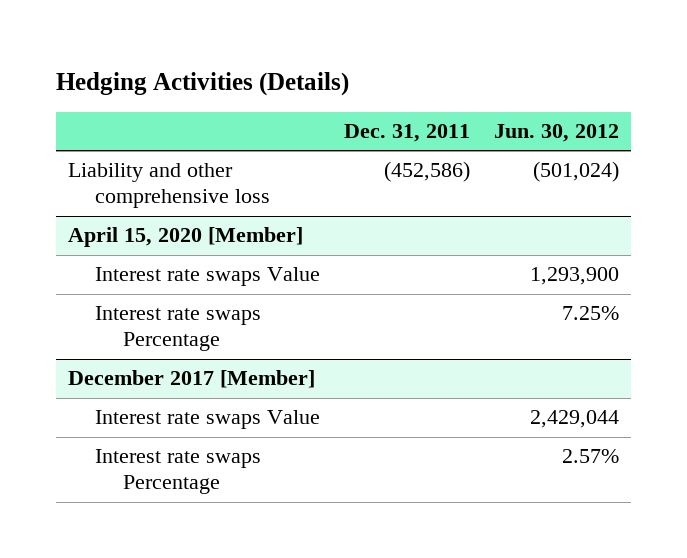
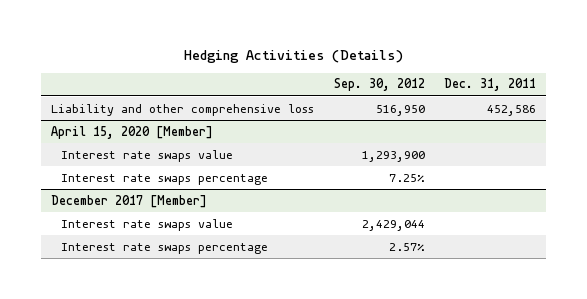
- | Dec. 31, 2011 | Jun. 30, 2012
+ | Sep. 30, 2012 | Dec. 31, 2011
- Liability and other comprehensive loss | (452,586) | (501,024)
+ Liability and other comprehensive loss | 516,950 | 452,586
@ April 15, 2020 [Member]
- Interest rate swaps Value | | 1,293,900
- Interest rate swaps Percentage | | 7.25%
+ Interest rate swaps value | 1,293,900 |
+ Interest rate swaps percentage | 7.25% |
@ December 2017 [Member]
- Interest rate swaps Value | | 2,429,044
- Interest rate swaps Percentage | | 2.57%
+ Interest rate swaps value | 2,429,044 |
+ Interest rate swaps percentage | 2.57% |

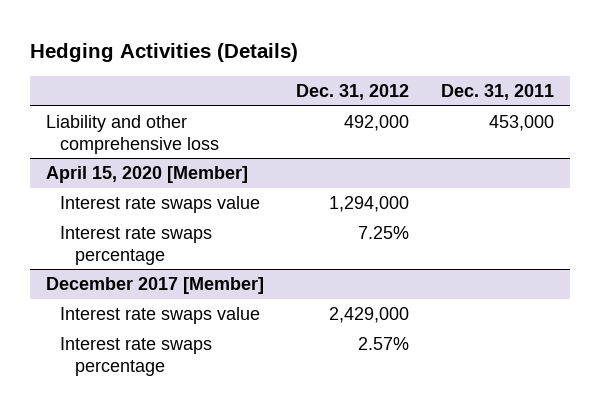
- | Sep. 30, 2012 | Dec. 31, 2011
+ | Dec. 31, 2012 | Dec. 31, 2011
- Liability and other comprehensive loss | 516,950 | 452,586
+ Liability and other comprehensive loss | 492,000 | 453,000

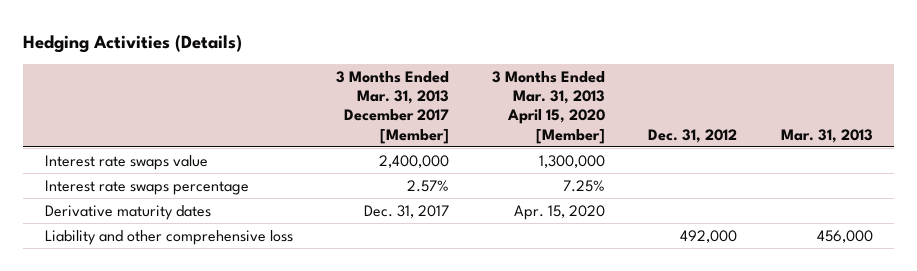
- | Dec. 31, 2012 | Dec. 31, 2011
+ | 3 Months Ended Mar. 31, 2013 December 2017 [Member] | 3 Months Ended Mar. 31, 2013 April 15, 2020 [Member] | Dec. 31, 2012 | Mar. 31, 2013
+ Interest rate swaps value | 2,400,000 | 1,300,000 | |
+ Interest rate swaps percentage | 2.57% | 7.25% | |
+ Derivative maturity dates | Dec. 31, 2017 | Apr. 15, 2020 | |
- April 15, 2020 [Member]
- Interest rate swaps value | 1,294,000 |
- Interest rate swaps percentage | 7.25% |
- December 2017 [Member]
- Interest rate swaps value | 2,429,000 |
- Interest rate swaps percentage | 2.57% |

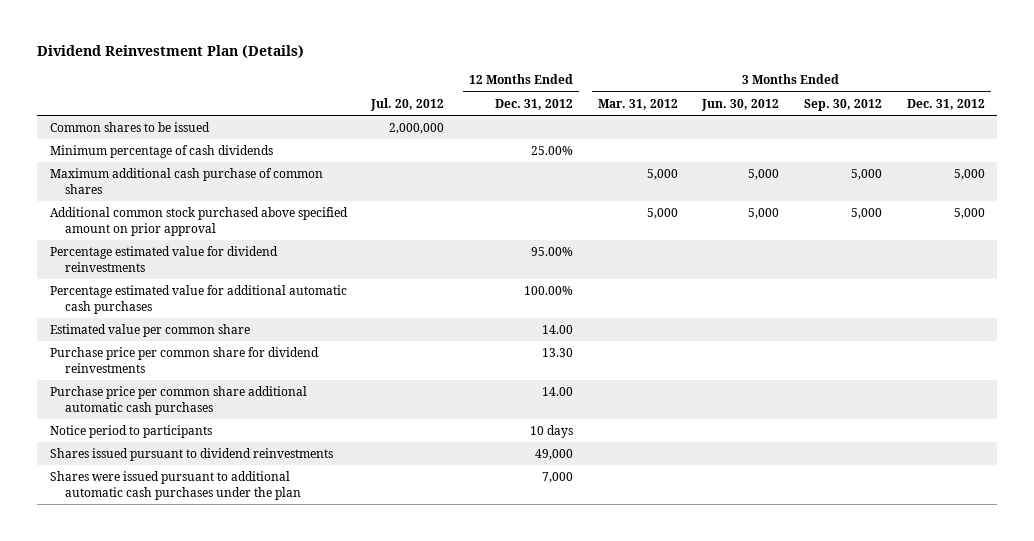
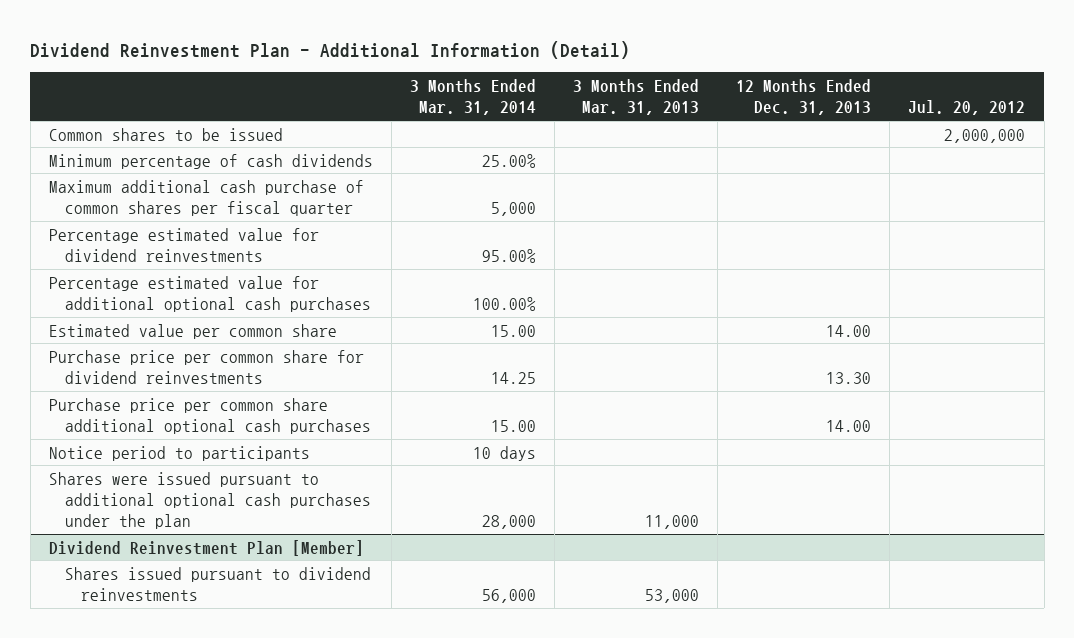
- Dividend Reinvestment Plan (Details)
+ Dividend Reinvestment Plan - Additional Information (Detail)
- | Jul. 20, 2012 | 12 Months Ended Dec. 31, 2012 | 3 Months Ended Mar. 31, 2012 | 3 Months Ended Jun. 30, 2012 | 3 Months Ended Sep. 30, 2012 | 3 Months Ended Dec. 31, 2012
+ | 3 Months Ended Mar. 31, 2014 | 3 Months Ended Mar. 31, 2013 | 12 Months Ended Dec. 31, 2013 | Jul. 20, 2012
- Maximum additional cash purchase of common shares | | | 5,000 | 5,000 | 5,000 | 5,000
- Additional common stock purchased above specified amount on prior approval | | | 5,000 | 5,000 | 5,000 | 5,000
+ Maximum additional cash purchase of common shares per fiscal quarter | 5,000 | | |
- Percentage estimated value for additional automatic cash purchases | | 100.00% | | | |
+ Percentage estimated value for additional optional cash purchases | 100.00% | | |
- Purchase price per common share additional automatic cash purchases | | 14.00 | | | |
+ Purchase price per common share additional optional cash purchases | 15.00 | | 14.00 |
- Shares issued pursuant to dividend reinvestments | | 49,000 | | | |
- Shares were issued pursuant to additional automatic cash purchases under the plan | | 7,000 | | | |
+ Shares were issued pursuant to additional optional cash purchases under the plan | 28,000 | 11,000 | |
+ Dividend Reinvestment Plan [Member]
+ Shares issued pursuant to dividend reinvestments | 56,000 | 53,000 | |

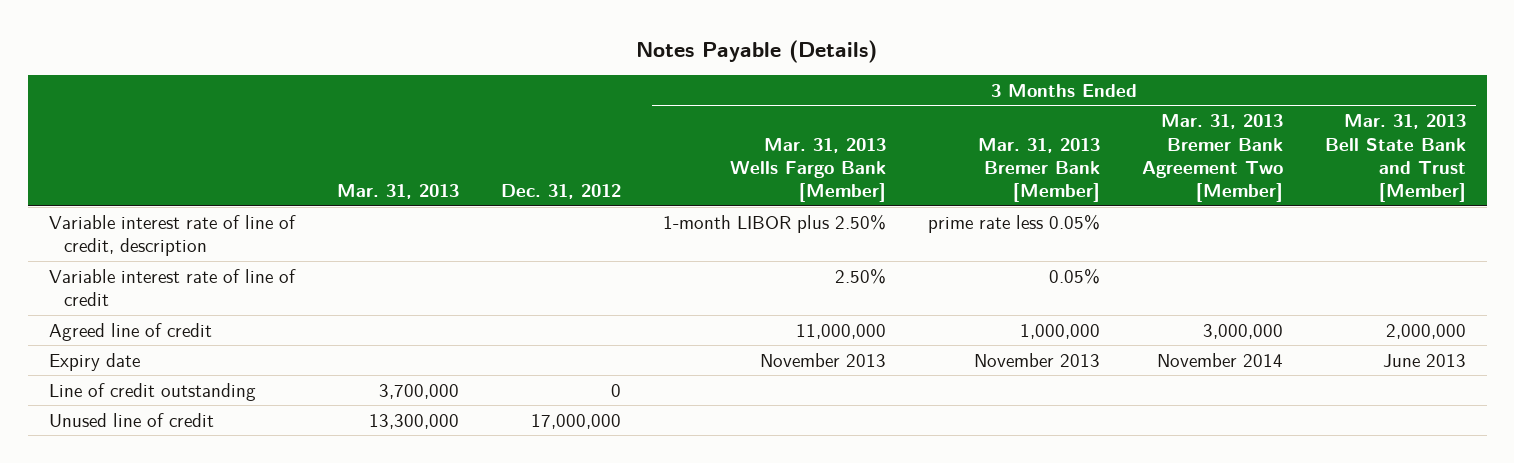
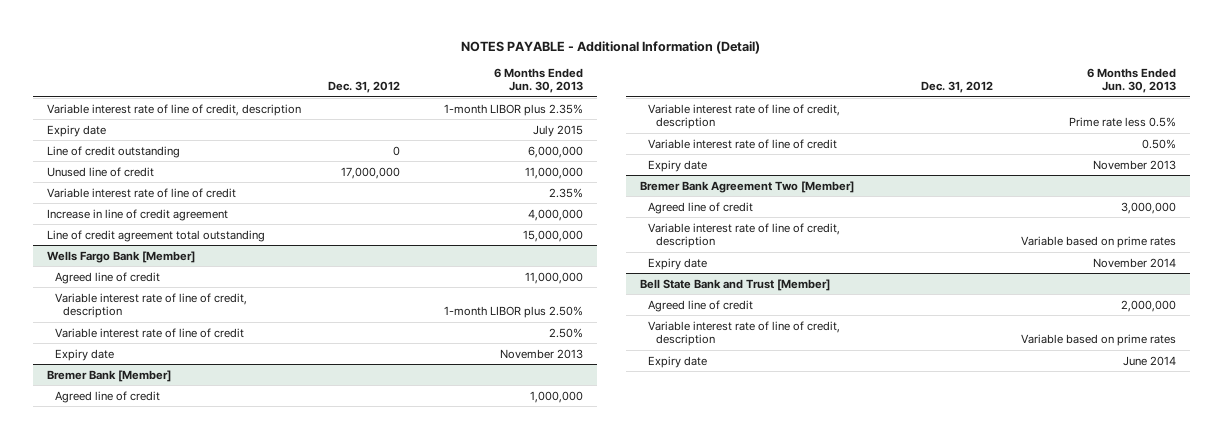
- Notes Payable (Details)
+ NOTES PAYABLE - Additional Information (Detail)
- | Mar. 31, 2013 | Dec. 31, 2012 | 3 Months Ended Mar. 31, 2013 Wells Fargo Bank [Member] | 3 Months Ended Mar. 31, 2013 Bremer Bank [Member] | 3 Months Ended Mar. 31, 2013 Bremer Bank Agreement Two [Member] | 3 Months Ended Mar. 31, 2013 Bell State Bank and Trust [Member]
+ | Dec. 31, 2012 | 6 Months Ended Jun. 30, 2013
- Agreed line of credit | | | 11,000,000 | 1,000,000 | 3,000,000 | 2,000,000
moved down: Variable interest rate of line of credit | | 2.35%
+ Increase in line of credit agreement | | 4,000,000
+ Line of credit agreement total outstanding | | 15,000,000
+ Wells Fargo Bank [Member]
+ Agreed line of credit | | 11,000,000
+ Variable interest rate of line of credit, description | | 1-month LIBOR plus 2.50%
+ Variable interest rate of line of credit | | 2.50%
+ Expiry date | | November 2013
+ Bremer Bank [Member]
+ Agreed line of credit | | 1,000,000
+ Variable interest rate of line of credit, description | | Prime rate less 0.5%
+ Variable interest rate of line of credit | | 0.50%
+ Expiry date | | November 2013
+ Bremer Bank Agreement Two [Member]
+ Agreed line of credit | | 3,000,000
+ Variable interest rate of line of credit, description | | Variable based on prime rates
+ Expiry date | | November 2014
+ Bell State Bank and Trust [Member]
+ Agreed line of credit | | 2,000,000
+ Variable interest rate of line of credit, description | | Variable based on prime rates
+ Expiry date | | June 2014

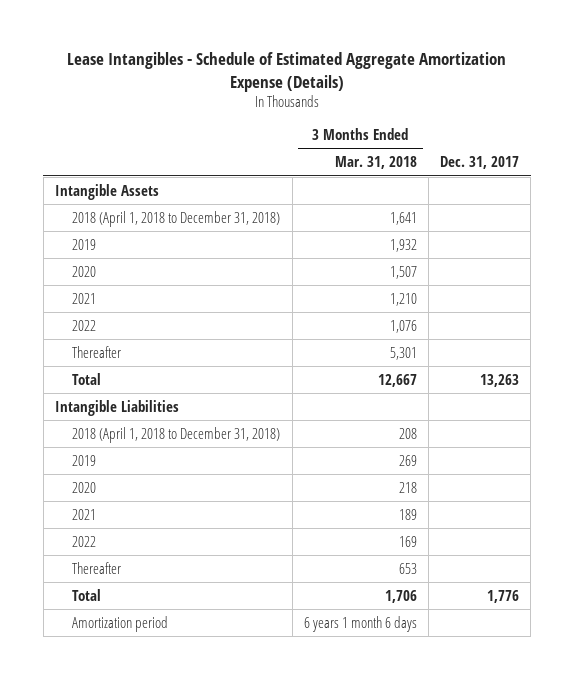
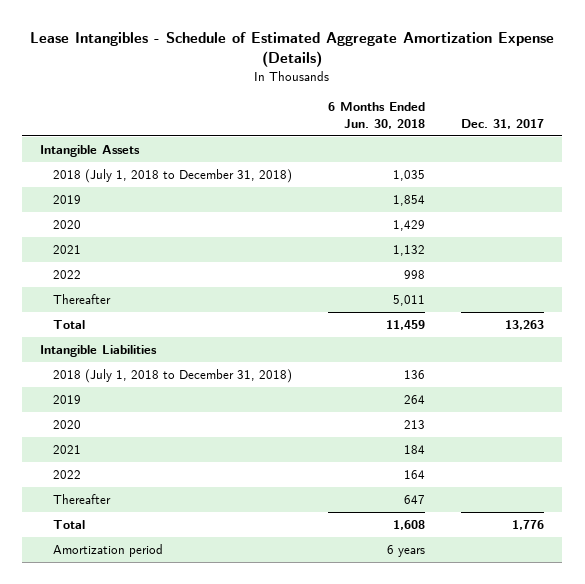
- | 3 Months Ended Mar. 31, 2018 | Dec. 31, 2017
+ | 6 Months Ended Jun. 30, 2018 | Dec. 31, 2017
- 2018 (April 1, 2018 to December 31, 2018) | 1,641 |
+ 2018 (July 1, 2018 to December 31, 2018) | 1,035 |
- 2018 (April 1, 2018 to December 31, 2018) | 208 |
+ 2018 (July 1, 2018 to December 31, 2018) | 136 |

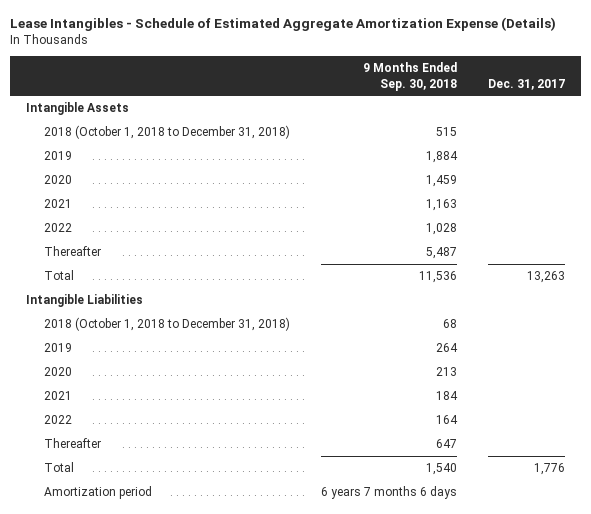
- | 6 Months Ended Jun. 30, 2018 | Dec. 31, 2017
+ | 9 Months Ended Sep. 30, 2018 | Dec. 31, 2017
- 2018 (July 1, 2018 to December 31, 2018) | 1,035 |
+ 2018 (October 1, 2018 to December 31, 2018) | 515 |
- 2018 (July 1, 2018 to December 31, 2018) | 136 |
+ 2018 (October 1, 2018 to December 31, 2018) | 68 |

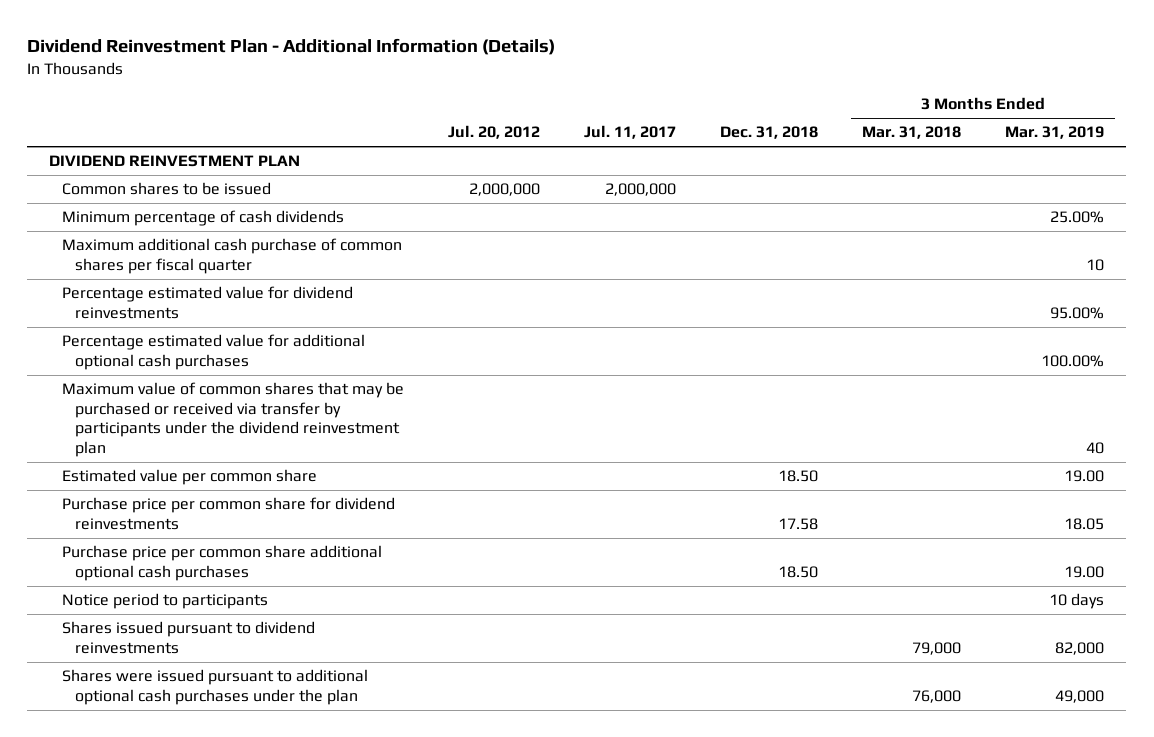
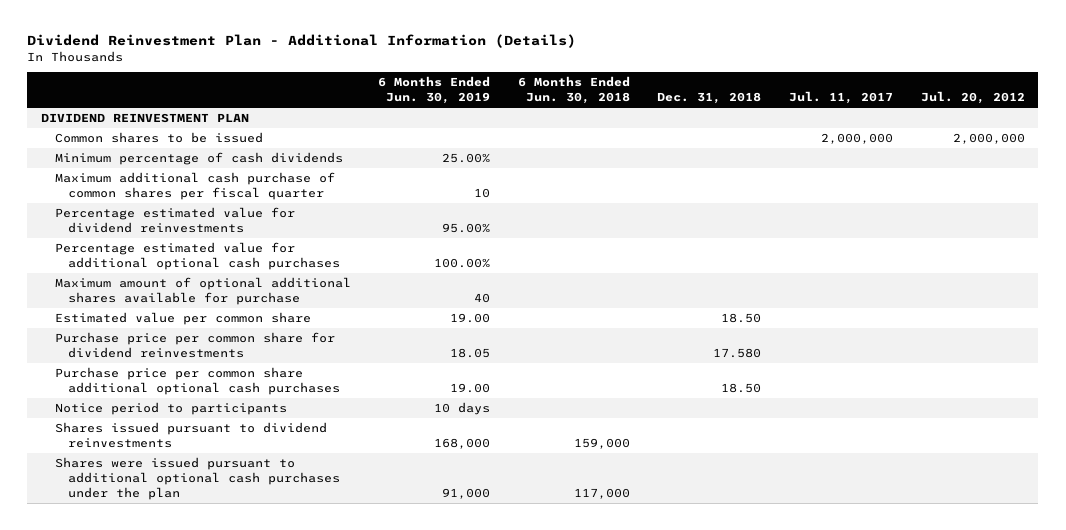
- | Jul. 20, 2012 | Jul. 11, 2017 | Dec. 31, 2018 | 3 Months Ended Mar. 31, 2018 | 3 Months Ended Mar. 31, 2019
+ | 6 Months Ended Jun. 30, 2019 | 6 Months Ended Jun. 30, 2018 | Dec. 31, 2018 | Jul. 11, 2017 | Jul. 20, 2012
- Maximum value of common shares that may be purchased or received via transfer by participants under the dividend reinvestment plan | | | | | 40
+ Maximum amount of optional additional shares available for purchase | 40 | | | |
- Purchase price per common share for dividend reinvestments | | | 17.58 | | 18.05
+ Purchase price per common share for dividend reinvestments | 18.05 | | 17.580 | |

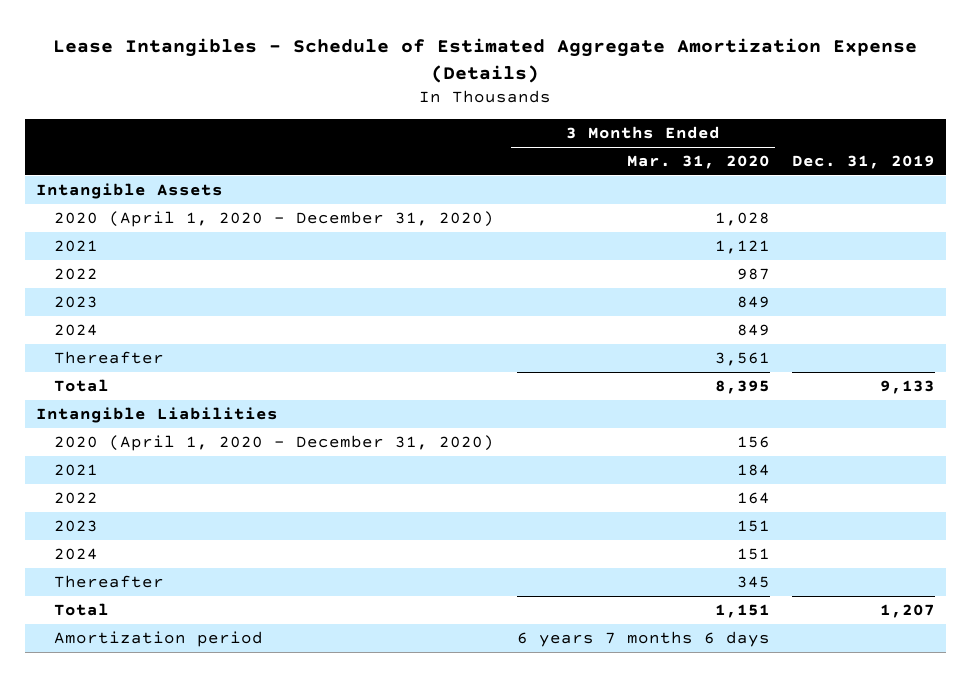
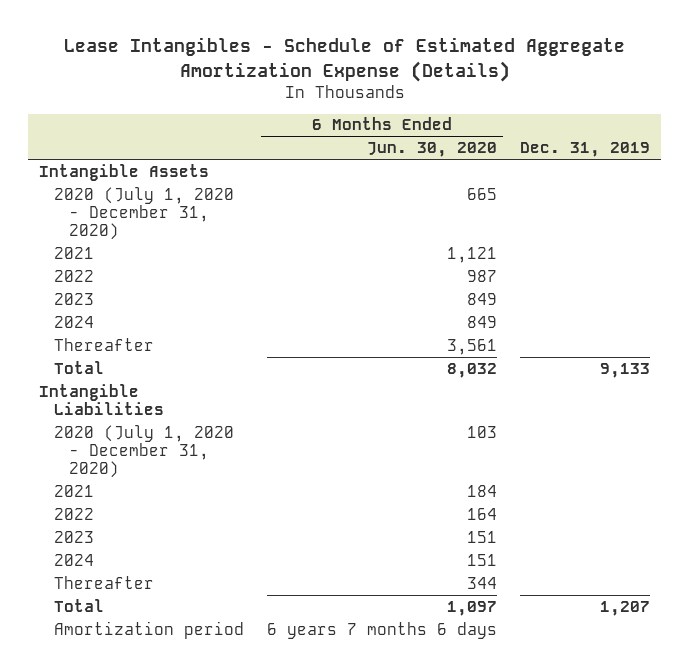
- | 3 Months Ended Mar. 31, 2020 | Dec. 31, 2019
+ | 6 Months Ended Jun. 30, 2020 | Dec. 31, 2019
- 2020 (April 1, 2020 - December 31, 2020) | 1,028 |
+ 2020 (July 1, 2020 - December 31, 2020) | 665 |
- 2020 (April 1, 2020 - December 31, 2020) | 156 |
+ 2020 (July 1, 2020 - December 31, 2020) | 103 |

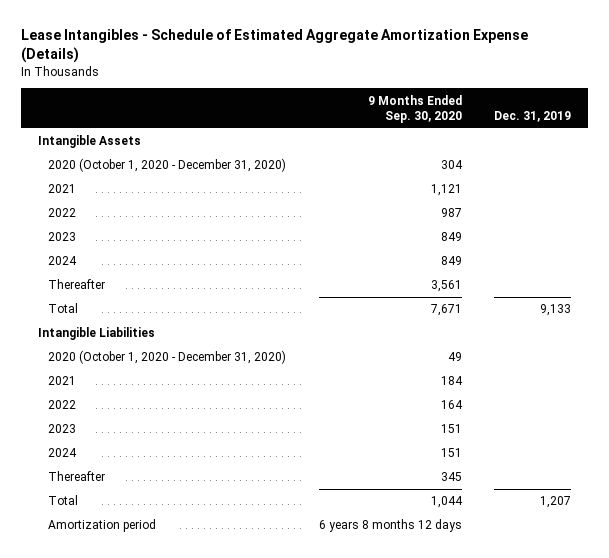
- | 6 Months Ended Jun. 30, 2020 | Dec. 31, 2019
+ | 9 Months Ended Sep. 30, 2020 | Dec. 31, 2019
- 2020 (July 1, 2020 - December 31, 2020) | 665 |
+ 2020 (October 1, 2020 - December 31, 2020) | 304 |
- 2020 (July 1, 2020 - December 31, 2020) | 103 |
+ 2020 (October 1, 2020 - December 31, 2020) | 49 |

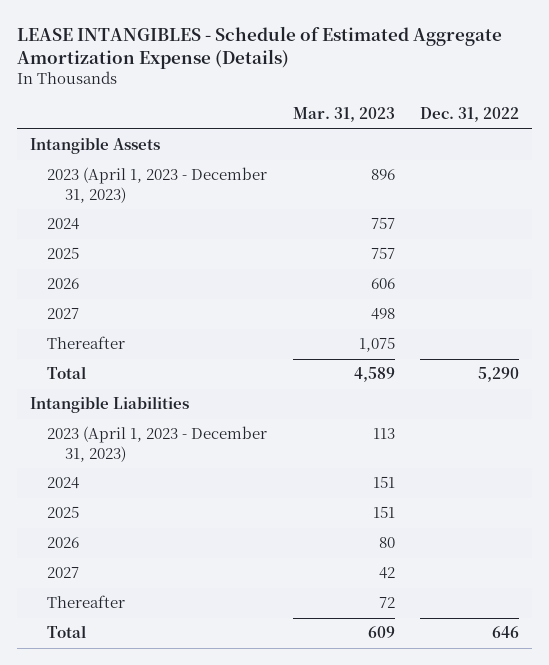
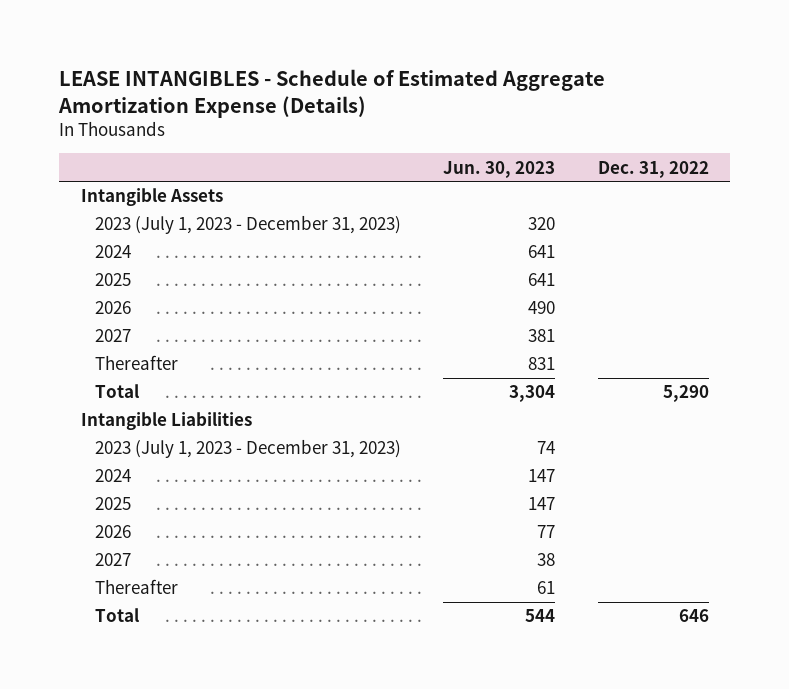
- | Mar. 31, 2023 | Dec. 31, 2022
+ | Jun. 30, 2023 | Dec. 31, 2022
- 2023 (April 1, 2023 - December 31, 2023) | 896 |
+ 2023 (July 1, 2023 - December 31, 2023) | 320 |
- 2023 (April 1, 2023 - December 31, 2023) | 113 |
+ 2023 (July 1, 2023 - December 31, 2023) | 74 |

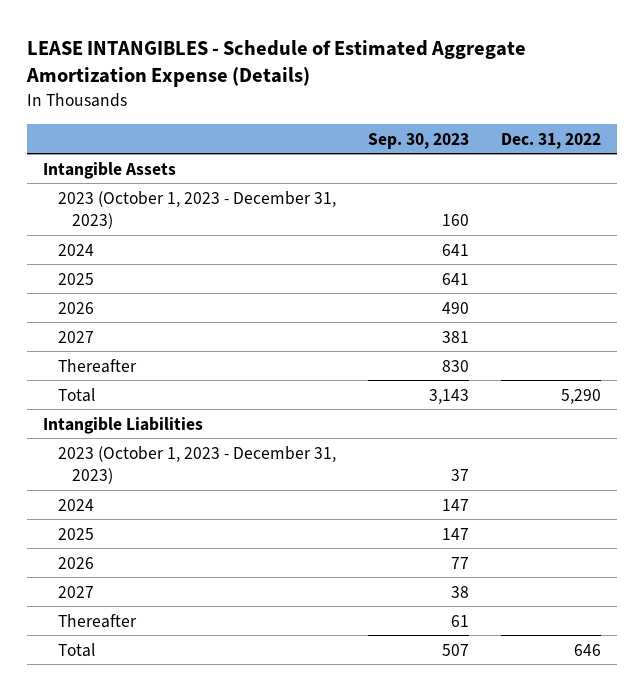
- | Jun. 30, 2023 | Dec. 31, 2022
+ | Sep. 30, 2023 | Dec. 31, 2022
- 2023 (July 1, 2023 - December 31, 2023) | 320 |
+ 2023 (October 1, 2023 - December 31, 2023) | 160 |
- 2023 (July 1, 2023 - December 31, 2023) | 74 |
+ 2023 (October 1, 2023 - December 31, 2023) | 37 |

